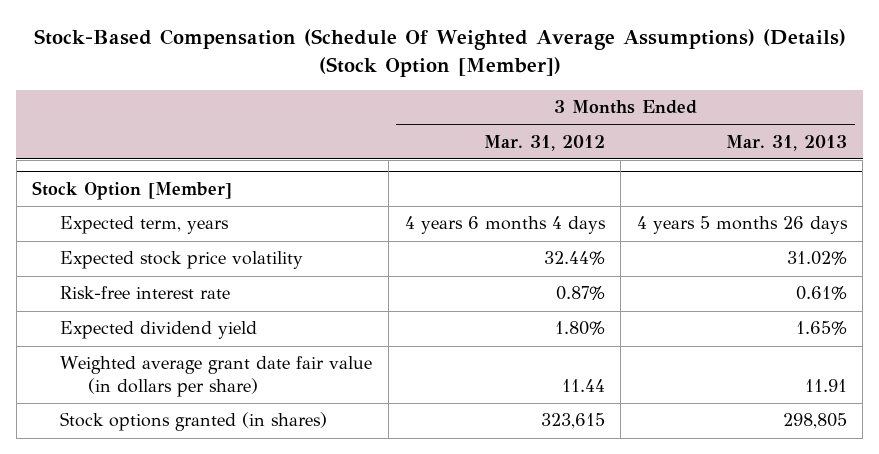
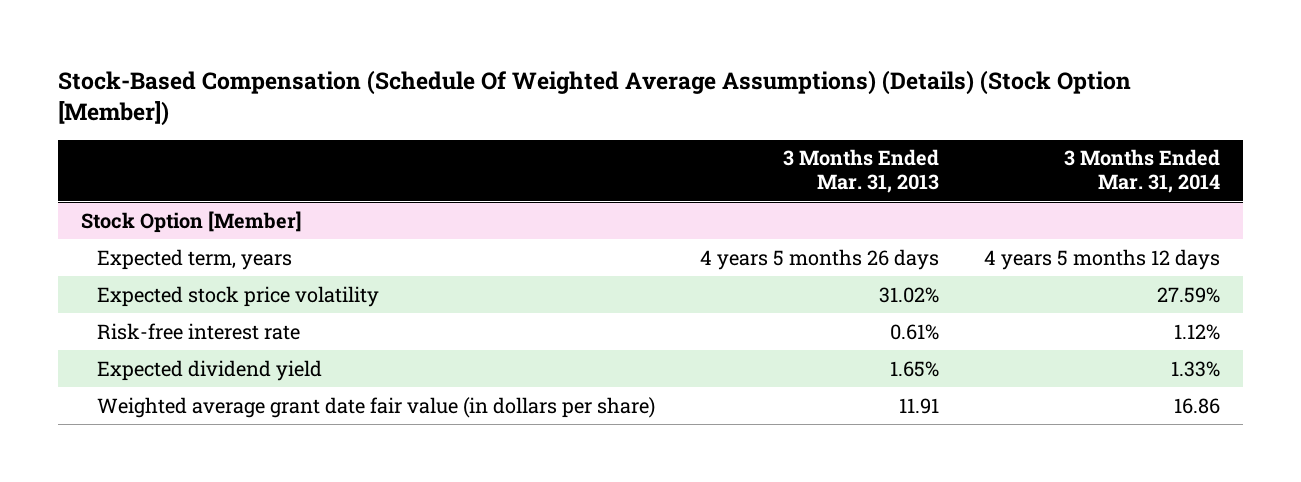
- | 3 Months Ended Mar. 31, 2012 | 3 Months Ended Mar. 31, 2013
+ | 3 Months Ended Mar. 31, 2013 | 3 Months Ended Mar. 31, 2014
@ Stock Option [Member]
- Stock options granted (in shares) | 323,615 | 298,805

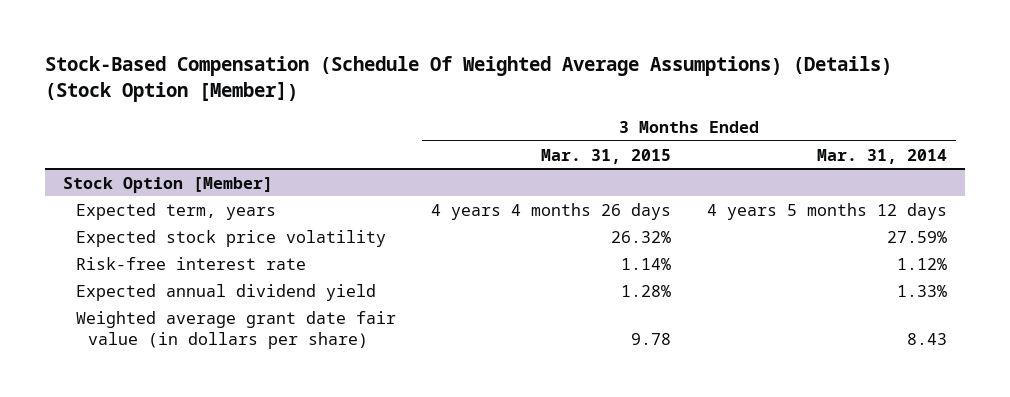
- | 3 Months Ended Mar. 31, 2013 | 3 Months Ended Mar. 31, 2014
+ | 3 Months Ended Mar. 31, 2015 | 3 Months Ended Mar. 31, 2014
@ Stock Option [Member]
- Expected dividend yield | 1.65% | 1.33%
- Weighted average grant date fair value (in dollars per share) | 11.91 | 16.86
+ Expected annual dividend yield | 1.28% | 1.33%
+ Weighted average grant date fair value (in dollars per share) | 9.78 | 8.43

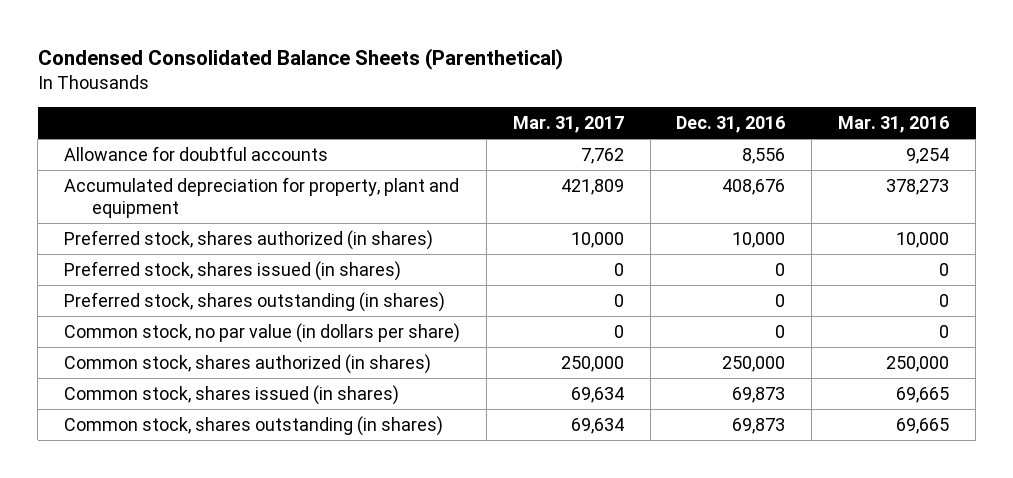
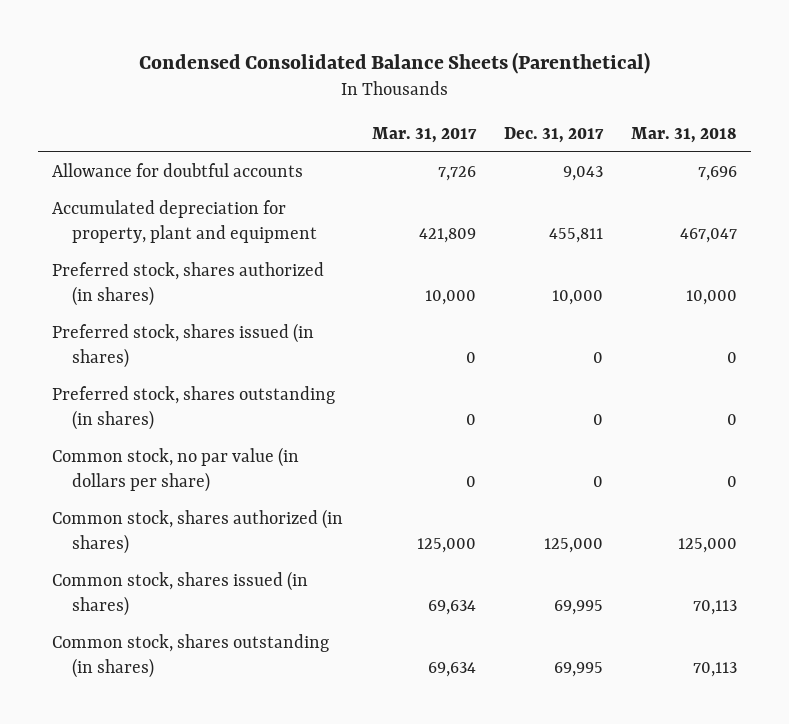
- | Mar. 31, 2017 | Dec. 31, 2016 | Mar. 31, 2016
+ | Mar. 31, 2017 | Dec. 31, 2017 | Mar. 31, 2018
- Allowance for doubtful accounts | 7,762 | 8,556 | 9,254
+ Allowance for doubtful accounts | 7,726 | 9,043 | 7,696
- Common stock, shares authorized (in shares) | 250,000 | 250,000 | 250,000
+ Common stock, shares authorized (in shares) | 125,000 | 125,000 | 125,000

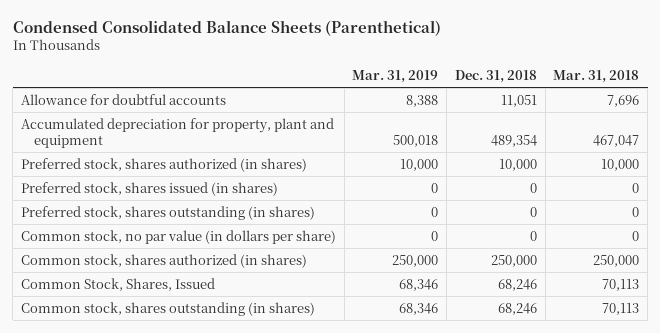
- | Mar. 31, 2017 | Dec. 31, 2017 | Mar. 31, 2018
+ | Mar. 31, 2019 | Dec. 31, 2018 | Mar. 31, 2018
- Common stock, shares authorized (in shares) | 125,000 | 125,000 | 125,000
- Common stock, shares issued (in shares) | 69,634 | 69,995 | 70,113
+ Common stock, shares authorized (in shares) | 250,000 | 250,000 | 250,000
+ Common Stock, Shares, Issued | 68,346 | 68,246 | 70,113

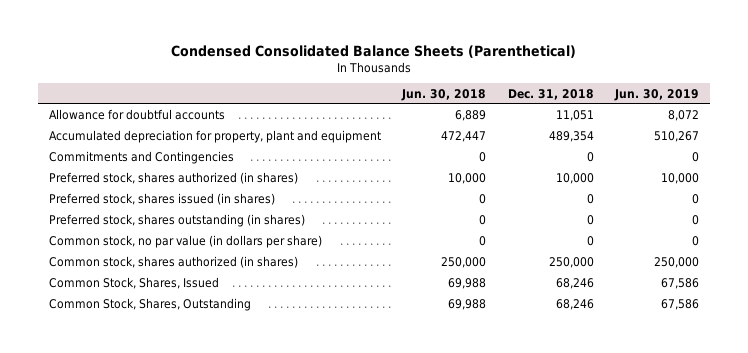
- | Mar. 31, 2019 | Dec. 31, 2018 | Mar. 31, 2018
+ | Jun. 30, 2018 | Dec. 31, 2018 | Jun. 30, 2019
+ Commitments and Contingencies | 0 | 0 | 0
- Common stock, shares outstanding (in shares) | 68,346 | 68,246 | 70,113
+ Common Stock, Shares, Outstanding | 69,988 | 68,246 | 67,586

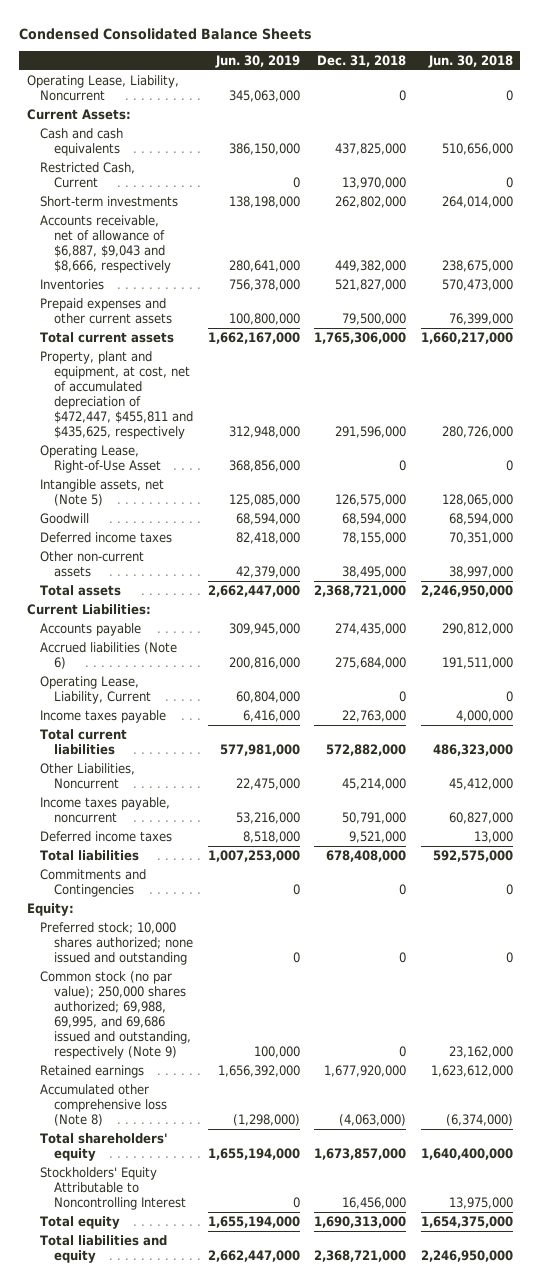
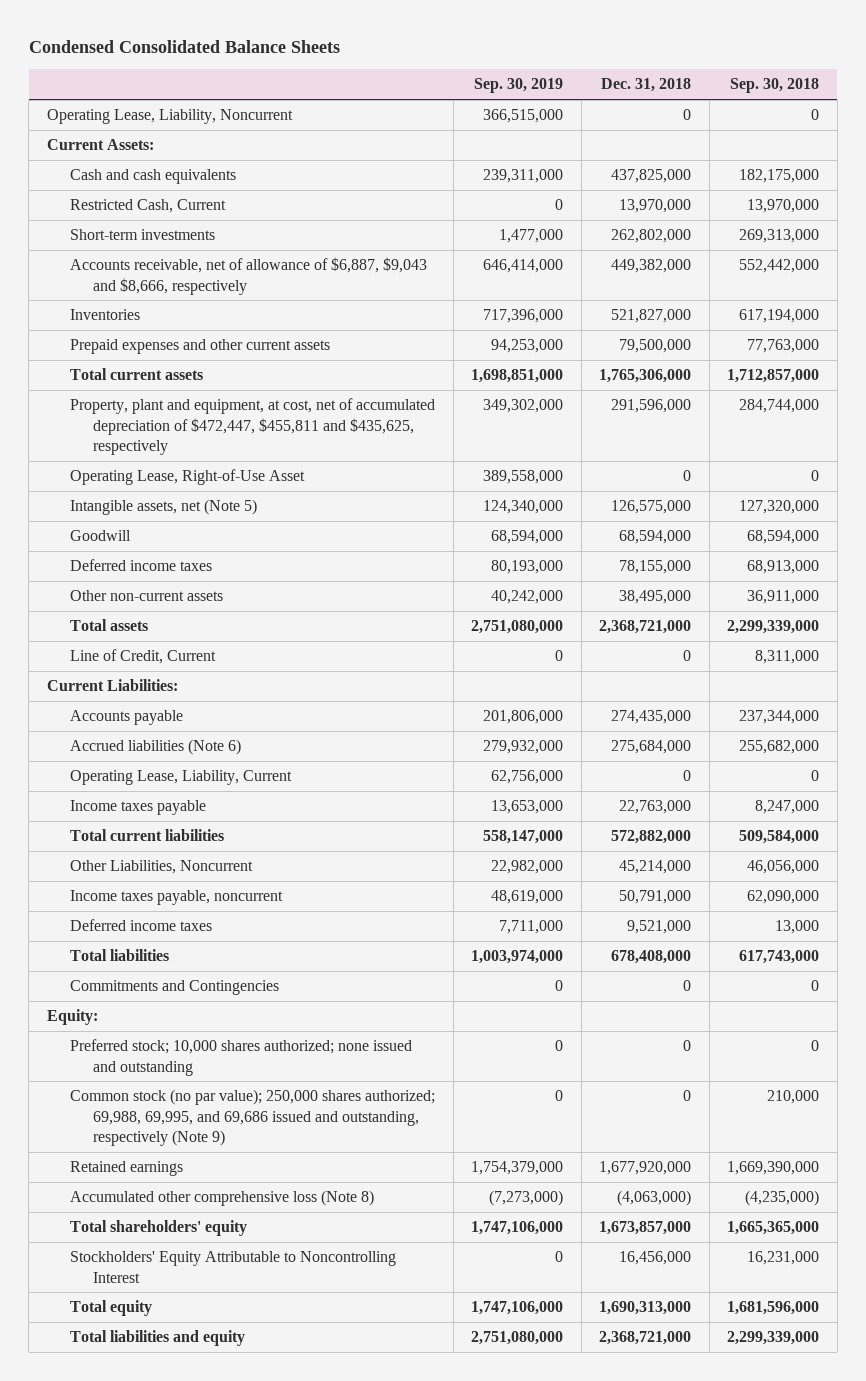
- | Jun. 30, 2019 | Dec. 31, 2018 | Jun. 30, 2018
+ | Sep. 30, 2019 | Dec. 31, 2018 | Sep. 30, 2018
+ Line of Credit, Current | 0 | 0 | 8,311,000

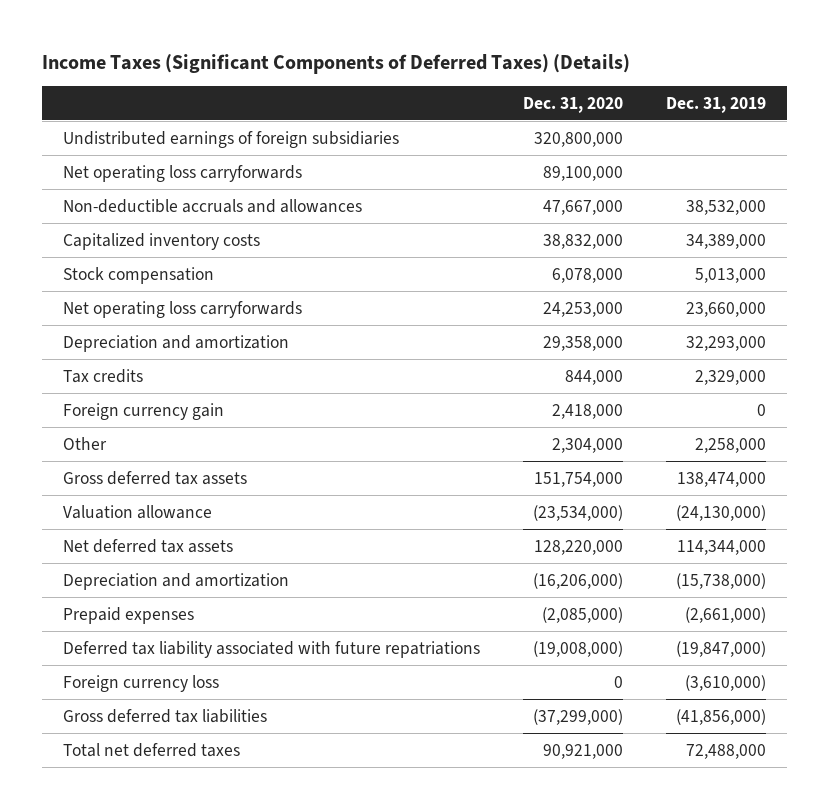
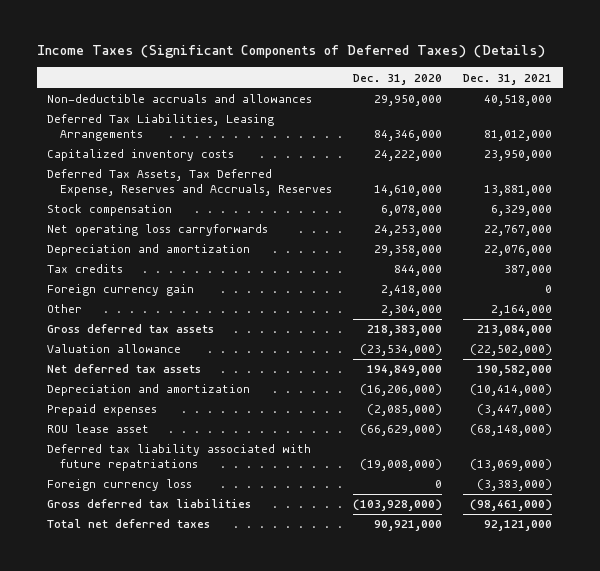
- | Dec. 31, 2020 | Dec. 31, 2019
+ | Dec. 31, 2020 | Dec. 31, 2021
- Undistributed earnings of foreign subsidiaries | 320,800,000 |
- Net operating loss carryforwards | 89,100,000 |
- Non-deductible accruals and allowances | 47,667,000 | 38,532,000
- Capitalized inventory costs | 38,832,000 | 34,389,000
+ Non-deductible accruals and allowances | 29,950,000 | 40,518,000
+ Deferred Tax Liabilities, Leasing Arrangements | 84,346,000 | 81,012,000
+ Capitalized inventory costs | 24,222,000 | 23,950,000
+ Deferred Tax Assets, Tax Deferred Expense, Reserves and Accruals, Reserves | 14,610,000 | 13,881,000
- Gross deferred tax assets | 151,754,000 | 138,474,000
+ Gross deferred tax assets | 218,383,000 | 213,084,000
- Net deferred tax assets | 128,220,000 | 114,344,000
+ Net deferred tax assets | 194,849,000 | 190,582,000
+ ROU lease asset | (66,629,000) | (68,148,000)
- Gross deferred tax liabilities | (37,299,000) | (41,856,000)
+ Gross deferred tax liabilities | (103,928,000) | (98,461,000)

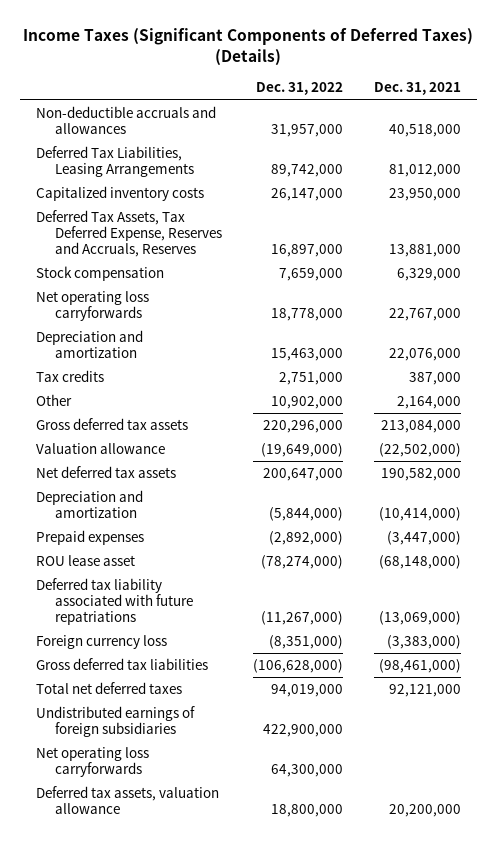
- | Dec. 31, 2020 | Dec. 31, 2021
+ | Dec. 31, 2022 | Dec. 31, 2021
- Foreign currency gain | 2,418,000 | 0
+ Undistributed earnings of foreign subsidiaries | 422,900,000 |
+ Net operating loss carryforwards | 64,300,000 |
+ Deferred tax assets, valuation allowance | 18,800,000 | 20,200,000

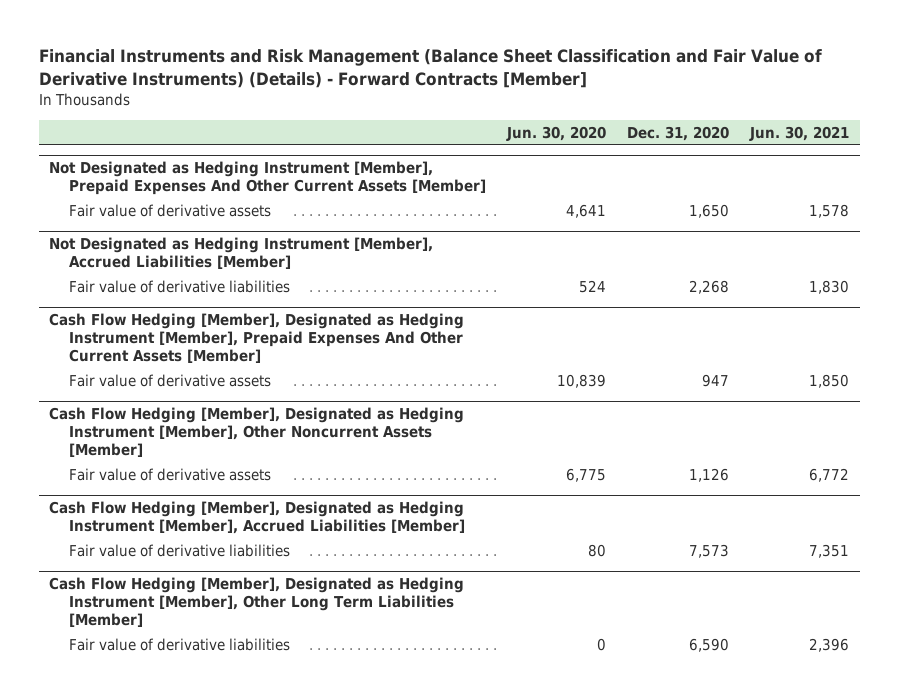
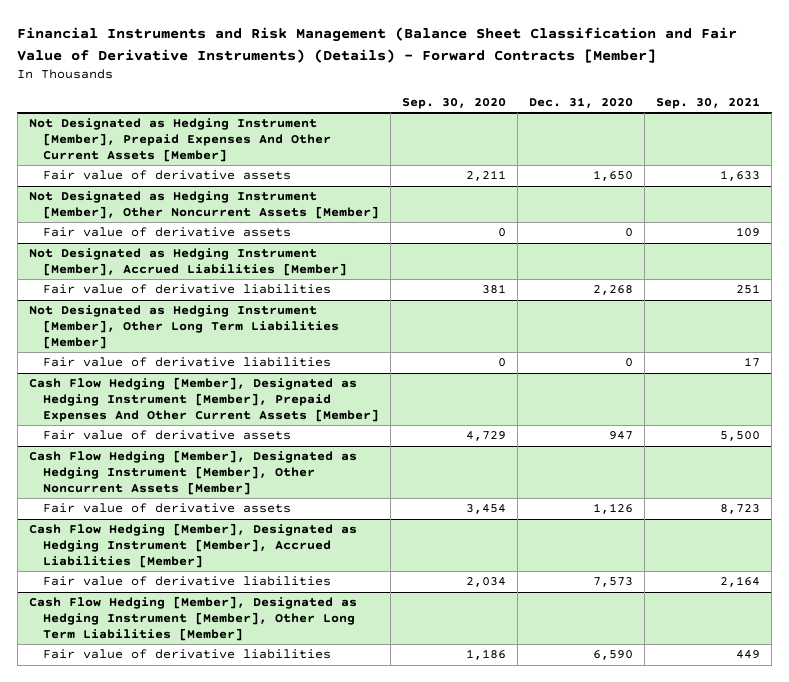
- | Jun. 30, 2020 | Dec. 31, 2020 | Jun. 30, 2021
+ | Sep. 30, 2020 | Dec. 31, 2020 | Sep. 30, 2021
+ Not Designated as Hedging Instrument [Member], Other Noncurrent Assets [Member]
+ Fair value of derivative assets | 0 | 0 | 109
+ Not Designated as Hedging Instrument [Member], Other Long Term Liabilities [Member]
+ Fair value of derivative liabilities | 0 | 0 | 17

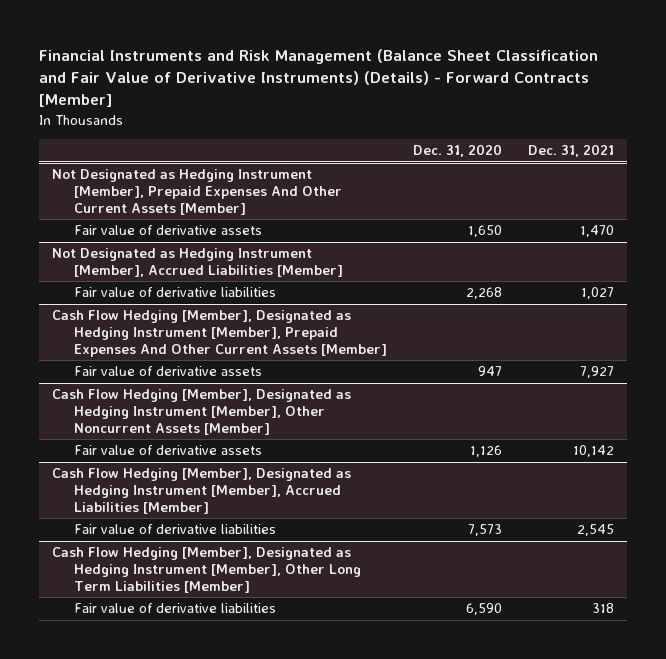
- | Sep. 30, 2020 | Dec. 31, 2020 | Sep. 30, 2021
+ | Dec. 31, 2020 | Dec. 31, 2021
- Not Designated as Hedging Instrument [Member], Other Noncurrent Assets [Member]
- Fair value of derivative assets | 0 | 0 | 109
- Not Designated as Hedging Instrument [Member], Other Long Term Liabilities [Member]
- Fair value of derivative liabilities | 0 | 0 | 17

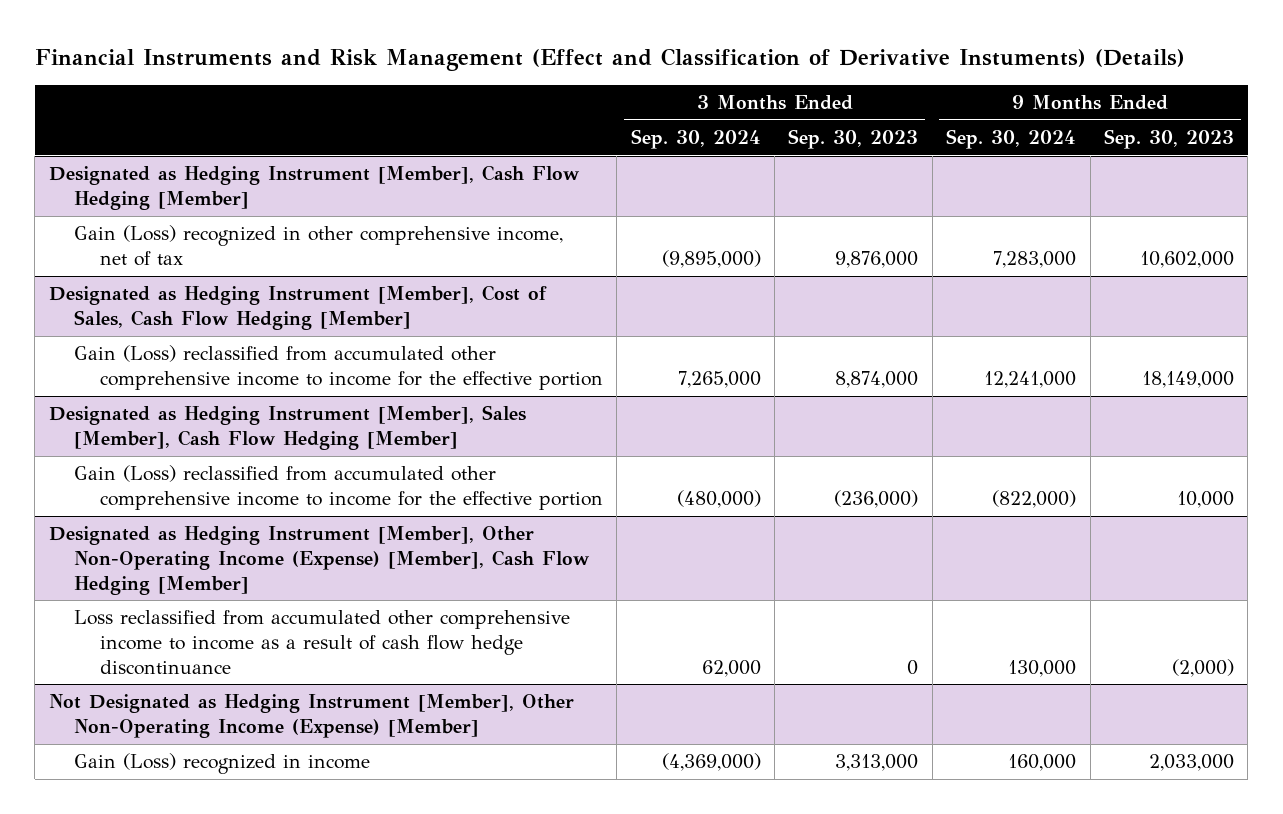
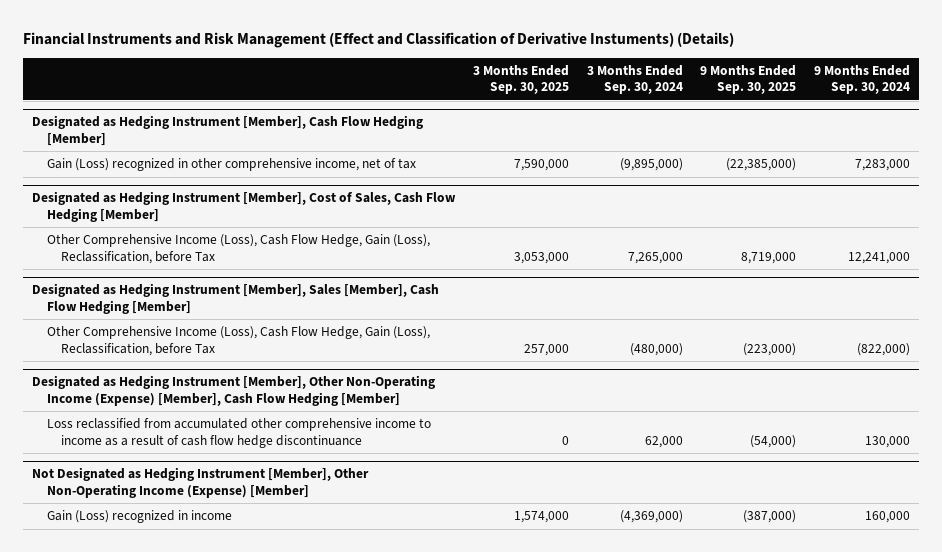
- | 3 Months Ended Sep. 30, 2024 | 3 Months Ended Sep. 30, 2023 | 9 Months Ended Sep. 30, 2024 | 9 Months Ended Sep. 30, 2023
+ | 3 Months Ended Sep. 30, 2025 | 3 Months Ended Sep. 30, 2024 | 9 Months Ended Sep. 30, 2025 | 9 Months Ended Sep. 30, 2024
@ Designated as Hedging Instrument [Member], Cost of Sales, Cash Flow Hedging [Member]
- Gain (Loss) reclassified from accumulated other comprehensive income to income for the effective portion | 7,265,000 | 8,874,000 | 12,241,000 | 18,149,000
+ Other Comprehensive Income (Loss), Cash Flow Hedge, Gain (Loss), Reclassification, before Tax | 3,053,000 | 7,265,000 | 8,719,000 | 12,241,000
@ Designated as Hedging Instrument [Member], Sales [Member], Cash Flow Hedging [Member]
- Gain (Loss) reclassified from accumulated other comprehensive income to income for the effective portion | (480,000) | (236,000) | (822,000) | 10,000
+ Other Comprehensive Income (Loss), Cash Flow Hedge, Gain (Loss), Reclassification, before Tax | 257,000 | (480,000) | (223,000) | (822,000)

